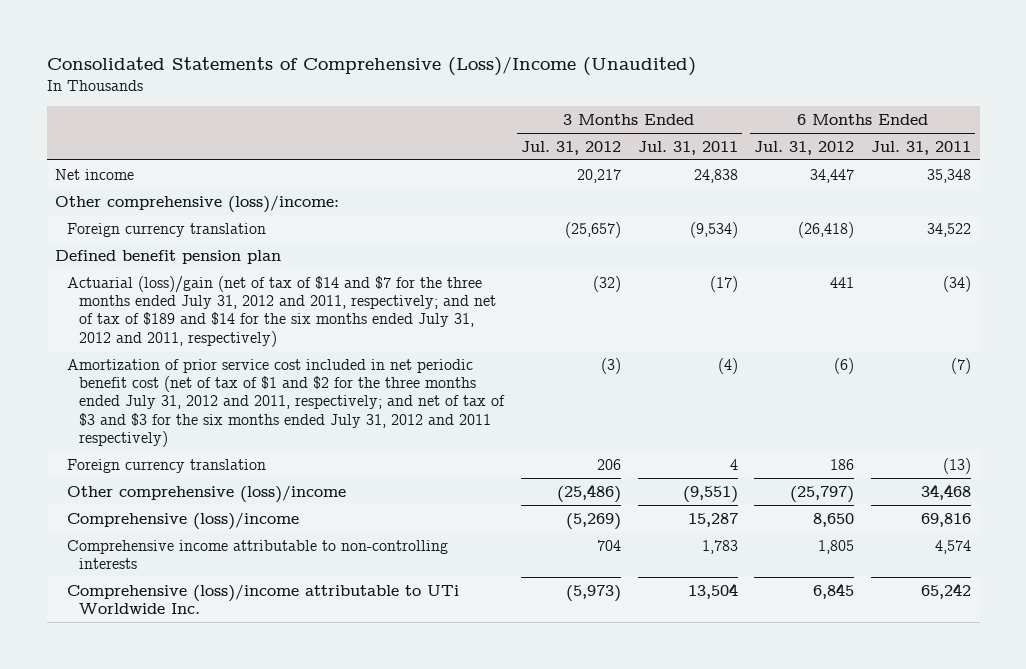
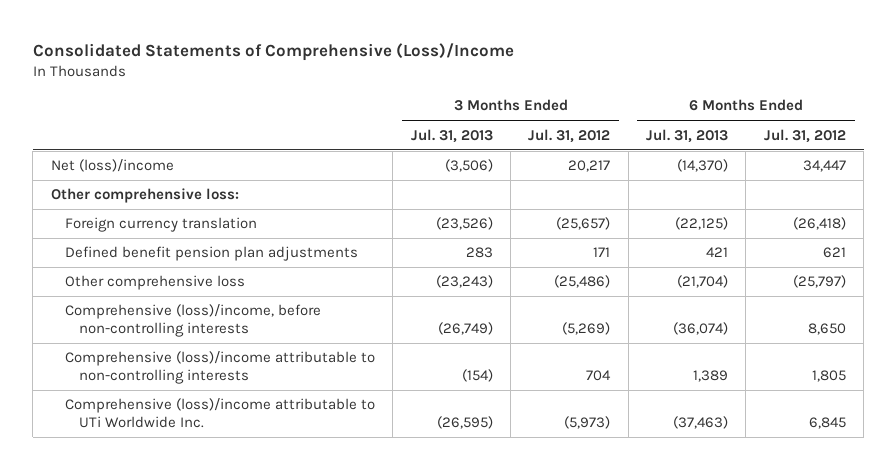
- Consolidated Statements of Comprehensive (Loss)/Income (Unaudited)
+ Consolidated Statements of Comprehensive (Loss)/Income
- | 3 Months Ended Jul. 31, 2012 | 3 Months Ended Jul. 31, 2011 | 6 Months Ended Jul. 31, 2012 | 6 Months Ended Jul. 31, 2011
+ | 3 Months Ended Jul. 31, 2013 | 3 Months Ended Jul. 31, 2012 | 6 Months Ended Jul. 31, 2013 | 6 Months Ended Jul. 31, 2012
- Net income | 20,217 | 24,838 | 34,447 | 35,348
- Other comprehensive (loss)/income:
+ Net (loss)/income | (3,506) | 20,217 | (14,370) | 34,447
+ Other comprehensive loss:
- Defined benefit pension plan
- Actuarial (loss)/gain (net of tax of $14 and $7 for the three months ended July 31, 2012 and 2011, respectively; and net of tax of $189 and $14 for the six months ended July 31, 2012 and 2011, respectively) | (32) | (17) | 441 | (34)
- Amortization of prior service cost included in net periodic benefit cost (net of tax of $1 and $2 for the three months ended July 31, 2012 and 2011, respectively; and net of tax of $3 and $3 for the six months ended July 31, 2012 and 2011 respectively) | (3) | (4) | (6) | (7)
- Foreign currency translation | 206 | 4 | 186 | (13)
- Other comprehensive (loss)/income | (25,486) | (9,551) | (25,797) | 34,468
- Comprehensive (loss)/income | (5,269) | 15,287 | 8,650 | 69,816
- Comprehensive income attributable to non-controlling interests | 704 | 1,783 | 1,805 | 4,574
+ Defined benefit pension plan adjustments | 283 | 171 | 421 | 621
+ Other comprehensive loss | (23,243) | (25,486) | (21,704) | (25,797)
+ Comprehensive (loss)/income, before non-controlling interests | (26,749) | (5,269) | (36,074) | 8,650
+ Comprehensive (loss)/income attributable to non-controlling interests | (154) | 704 | 1,389 | 1,805

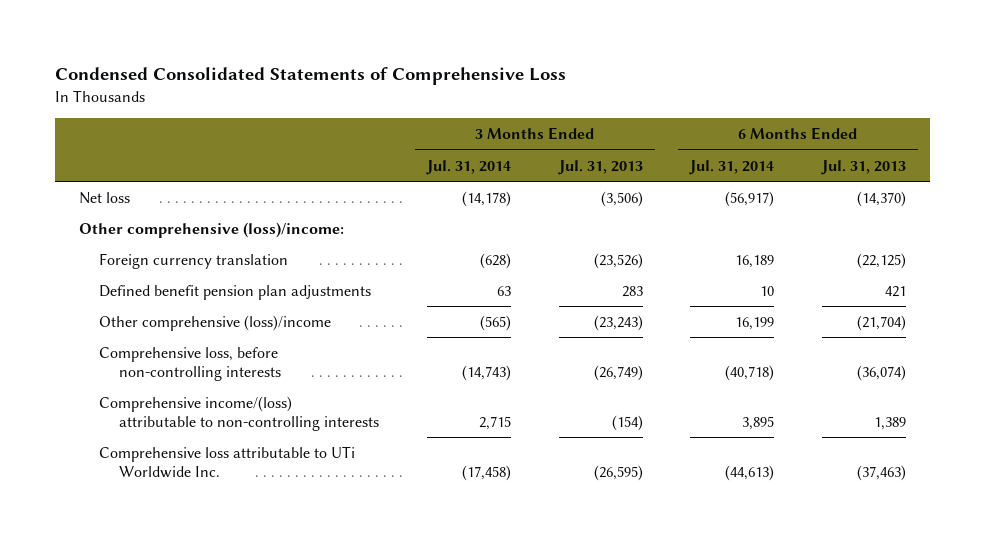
- Consolidated Statements of Comprehensive (Loss)/Income
+ Condensed Consolidated Statements of Comprehensive Loss
- | 3 Months Ended Jul. 31, 2013 | 3 Months Ended Jul. 31, 2012 | 6 Months Ended Jul. 31, 2013 | 6 Months Ended Jul. 31, 2012
+ | 3 Months Ended Jul. 31, 2014 | 3 Months Ended Jul. 31, 2013 | 6 Months Ended Jul. 31, 2014 | 6 Months Ended Jul. 31, 2013
- Net (loss)/income | (3,506) | 20,217 | (14,370) | 34,447
- Other comprehensive loss:
+ Net loss | (14,178) | (3,506) | (56,917) | (14,370)
+ Other comprehensive (loss)/income:
- Other comprehensive loss | (23,243) | (25,486) | (21,704) | (25,797)
- Comprehensive (loss)/income, before non-controlling interests | (26,749) | (5,269) | (36,074) | 8,650
- Comprehensive (loss)/income attributable to non-controlling interests | (154) | 704 | 1,389 | 1,805
- Comprehensive (loss)/income attributable to UTi Worldwide Inc. | (26,595) | (5,973) | (37,463) | 6,845
+ Other comprehensive (loss)/income | (565) | (23,243) | 16,199 | (21,704)
+ Comprehensive loss, before non-controlling interests | (14,743) | (26,749) | (40,718) | (36,074)
+ Comprehensive income/(loss) attributable to non-controlling interests | 2,715 | (154) | 3,895 | 1,389
+ Comprehensive loss attributable to UTi Worldwide Inc. | (17,458) | (26,595) | (44,613) | (37,463)

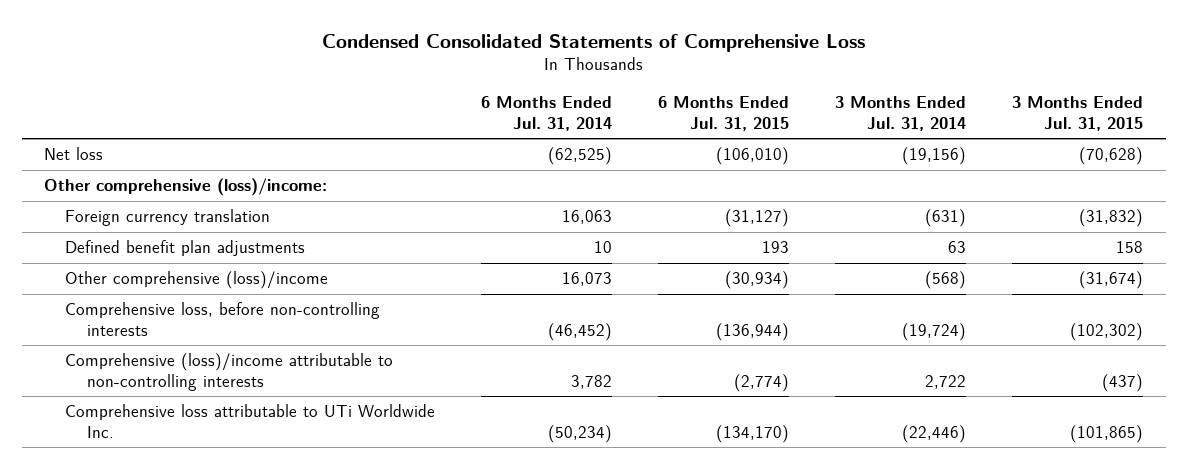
- | 3 Months Ended Jul. 31, 2014 | 3 Months Ended Jul. 31, 2013 | 6 Months Ended Jul. 31, 2014 | 6 Months Ended Jul. 31, 2013
+ | 6 Months Ended Jul. 31, 2014 | 6 Months Ended Jul. 31, 2015 | 3 Months Ended Jul. 31, 2014 | 3 Months Ended Jul. 31, 2015
- Net loss | (14,178) | (3,506) | (56,917) | (14,370)
+ Net loss | (62,525) | (106,010) | (19,156) | (70,628)
- Foreign currency translation | (628) | (23,526) | 16,189 | (22,125)
- Defined benefit pension plan adjustments | 63 | 283 | 10 | 421
- Other comprehensive (loss)/income | (565) | (23,243) | 16,199 | (21,704)
- Comprehensive loss, before non-controlling interests | (14,743) | (26,749) | (40,718) | (36,074)
- Comprehensive income/(loss) attributable to non-controlling interests | 2,715 | (154) | 3,895 | 1,389
- Comprehensive loss attributable to UTi Worldwide Inc. | (17,458) | (26,595) | (44,613) | (37,463)
+ Foreign currency translation | 16,063 | (31,127) | (631) | (31,832)
+ Defined benefit plan adjustments | 10 | 193 | 63 | 158
+ Other comprehensive (loss)/income | 16,073 | (30,934) | (568) | (31,674)
+ Comprehensive loss, before non-controlling interests | (46,452) | (136,944) | (19,724) | (102,302)
+ Comprehensive (loss)/income attributable to non-controlling interests | 3,782 | (2,774) | 2,722 | (437)
+ Comprehensive loss attributable to UTi Worldwide Inc. | (50,234) | (134,170) | (22,446) | (101,865)

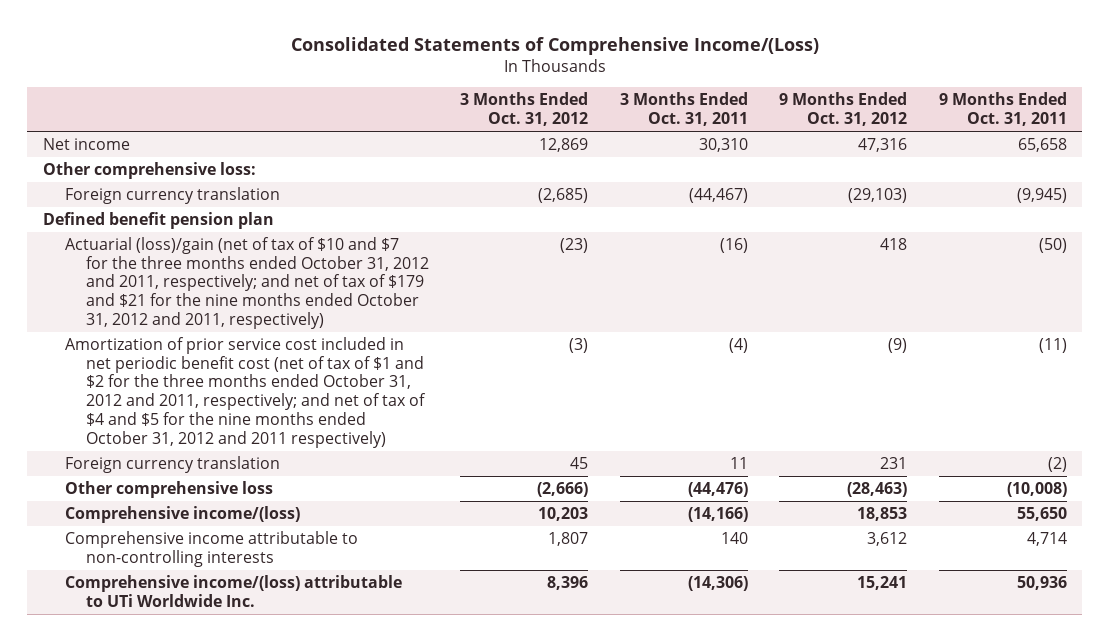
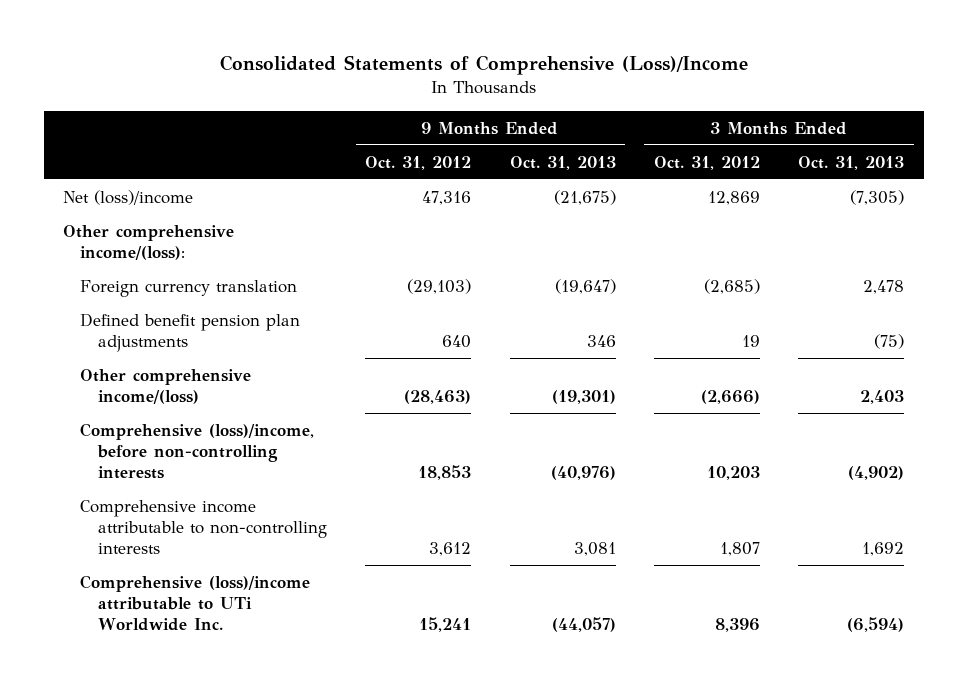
- Consolidated Statements of Comprehensive Income/(Loss)
+ Consolidated Statements of Comprehensive (Loss)/Income
- | 3 Months Ended Oct. 31, 2012 | 3 Months Ended Oct. 31, 2011 | 9 Months Ended Oct. 31, 2012 | 9 Months Ended Oct. 31, 2011
+ | 9 Months Ended Oct. 31, 2012 | 9 Months Ended Oct. 31, 2013 | 3 Months Ended Oct. 31, 2012 | 3 Months Ended Oct. 31, 2013
- Net income | 12,869 | 30,310 | 47,316 | 65,658
- Other comprehensive loss:
+ Net (loss)/income | 47,316 | (21,675) | 12,869 | (7,305)
+ Other comprehensive income/(loss):
- Defined benefit pension plan
- Actuarial (loss)/gain (net of tax of $10 and $7 for the three months ended October 31, 2012 and 2011, respectively; and net of tax of $179 and $21 for the nine months ended October 31, 2012 and 2011, respectively) | (23) | (16) | 418 | (50)
- Amortization of prior service cost included in net periodic benefit cost (net of tax of $1 and $2 for the three months ended October 31, 2012 and 2011, respectively; and net of tax of $4 and $5 for the nine months ended October 31, 2012 and 2011 respectively) | (3) | (4) | (9) | (11)
- Foreign currency translation | 45 | 11 | 231 | (2)
- Other comprehensive loss | (2,666) | (44,476) | (28,463) | (10,008)
- Comprehensive income/(loss) | 10,203 | (14,166) | 18,853 | 55,650
+ Defined benefit pension plan adjustments | 640 | 346 | 19 | (75)
+ Other comprehensive income/(loss) | (28,463) | (19,301) | (2,666) | 2,403
+ Comprehensive (loss)/income, before non-controlling interests | 18,853 | (40,976) | 10,203 | (4,902)
- Comprehensive income/(loss) attributable to UTi Worldwide Inc. | 8,396 | (14,306) | 15,241 | 50,936
+ Comprehensive (loss)/income attributable to UTi Worldwide Inc. | 15,241 | (44,057) | 8,396 | (6,594)

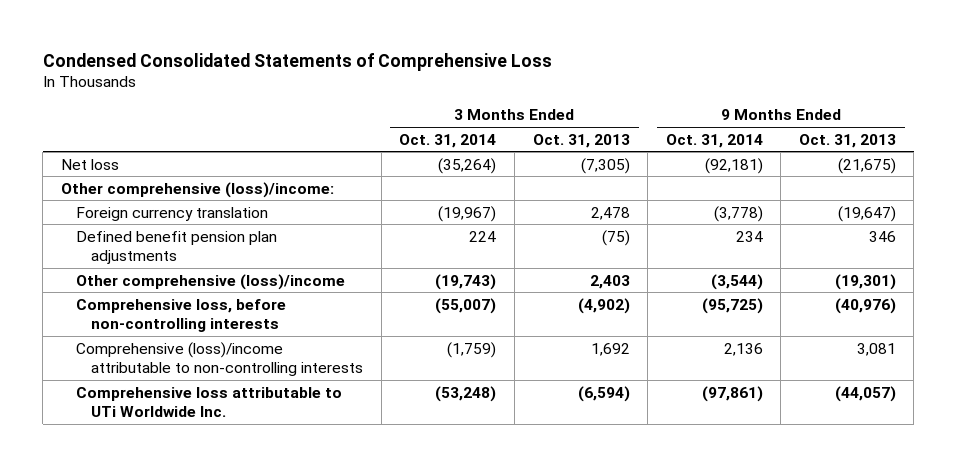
- Consolidated Statements of Comprehensive (Loss)/Income
+ Condensed Consolidated Statements of Comprehensive Loss
- | 9 Months Ended Oct. 31, 2012 | 9 Months Ended Oct. 31, 2013 | 3 Months Ended Oct. 31, 2012 | 3 Months Ended Oct. 31, 2013
+ | 3 Months Ended Oct. 31, 2014 | 3 Months Ended Oct. 31, 2013 | 9 Months Ended Oct. 31, 2014 | 9 Months Ended Oct. 31, 2013
- Net (loss)/income | 47,316 | (21,675) | 12,869 | (7,305)
- Other comprehensive income/(loss):
+ Net loss | (35,264) | (7,305) | (92,181) | (21,675)
+ Other comprehensive (loss)/income:
- Other comprehensive income/(loss) | (28,463) | (19,301) | (2,666) | 2,403
- Comprehensive (loss)/income, before non-controlling interests | 18,853 | (40,976) | 10,203 | (4,902)
- Comprehensive income attributable to non-controlling interests | 3,612 | 3,081 | 1,807 | 1,692
- Comprehensive (loss)/income attributable to UTi Worldwide Inc. | 15,241 | (44,057) | 8,396 | (6,594)
+ Other comprehensive (loss)/income | (19,743) | 2,403 | (3,544) | (19,301)
+ Comprehensive loss, before non-controlling interests | (55,007) | (4,902) | (95,725) | (40,976)
+ Comprehensive (loss)/income attributable to non-controlling interests | (1,759) | 1,692 | 2,136 | 3,081
+ Comprehensive loss attributable to UTi Worldwide Inc. | (53,248) | (6,594) | (97,861) | (44,057)

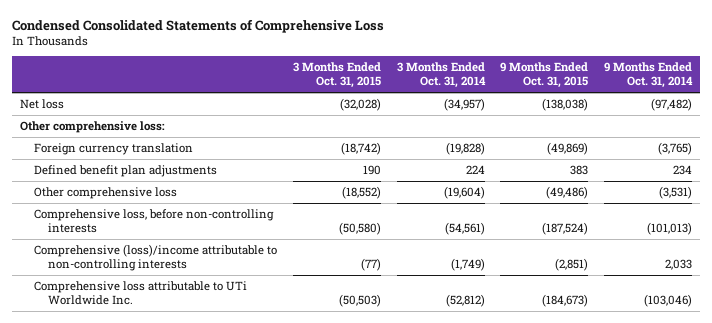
- | 3 Months Ended Oct. 31, 2014 | 3 Months Ended Oct. 31, 2013 | 9 Months Ended Oct. 31, 2014 | 9 Months Ended Oct. 31, 2013
+ | 3 Months Ended Oct. 31, 2015 | 3 Months Ended Oct. 31, 2014 | 9 Months Ended Oct. 31, 2015 | 9 Months Ended Oct. 31, 2014
- Net loss | (35,264) | (7,305) | (92,181) | (21,675)
- Other comprehensive (loss)/income:
- Foreign currency translation | (19,967) | 2,478 | (3,778) | (19,647)
- Defined benefit pension plan adjustments | 224 | (75) | 234 | 346
- Other comprehensive (loss)/income | (19,743) | 2,403 | (3,544) | (19,301)
- Comprehensive loss, before non-controlling interests | (55,007) | (4,902) | (95,725) | (40,976)
- Comprehensive (loss)/income attributable to non-controlling interests | (1,759) | 1,692 | 2,136 | 3,081
- Comprehensive loss attributable to UTi Worldwide Inc. | (53,248) | (6,594) | (97,861) | (44,057)
+ Net loss | (32,028) | (34,957) | (138,038) | (97,482)
+ Other comprehensive loss:
+ Foreign currency translation | (18,742) | (19,828) | (49,869) | (3,765)
+ Defined benefit plan adjustments | 190 | 224 | 383 | 234
+ Other comprehensive loss | (18,552) | (19,604) | (49,486) | (3,531)
+ Comprehensive loss, before non-controlling interests | (50,580) | (54,561) | (187,524) | (101,013)
+ Comprehensive (loss)/income attributable to non-controlling interests | (77) | (1,749) | (2,851) | 2,033
+ Comprehensive loss attributable to UTi Worldwide Inc. | (50,503) | (52,812) | (184,673) | (103,046)

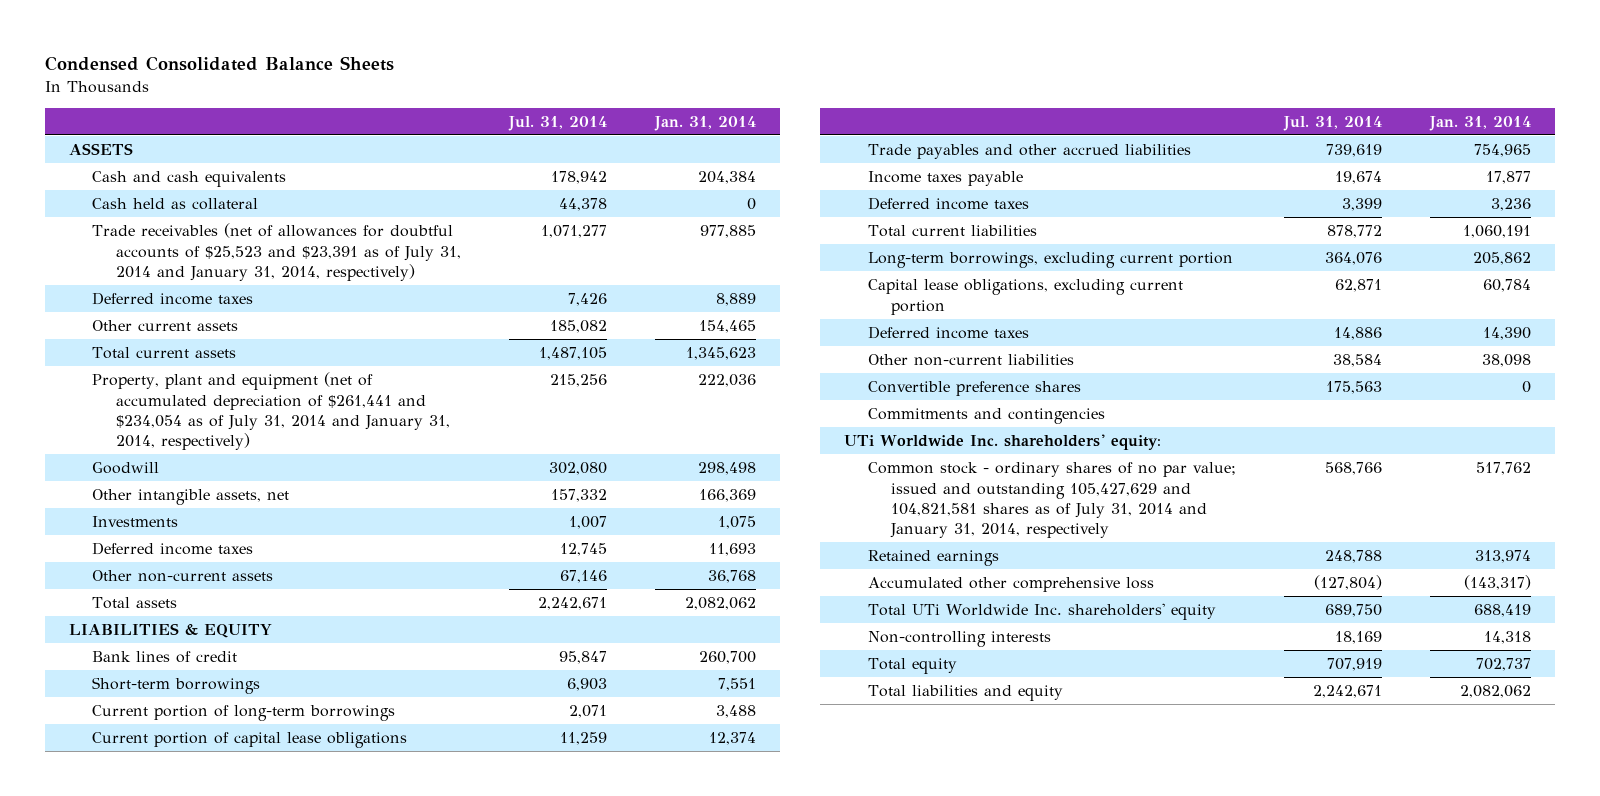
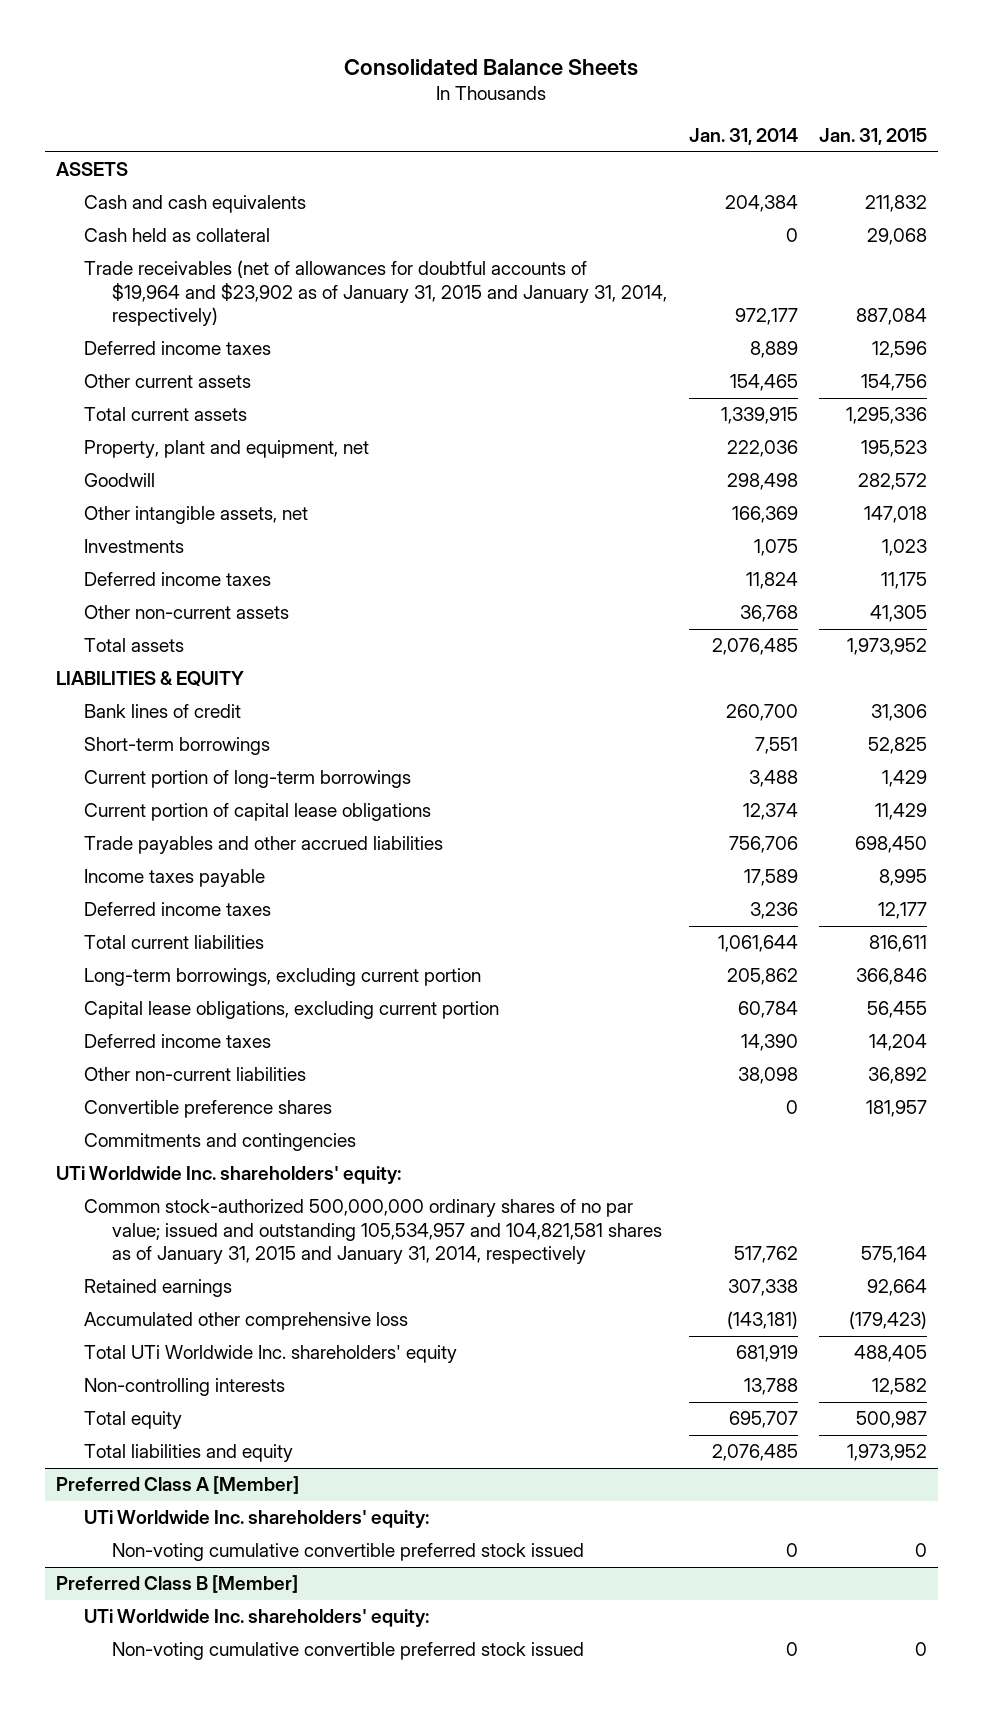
- Condensed Consolidated Balance Sheets
+ Consolidated Balance Sheets
- | Jul. 31, 2014 | Jan. 31, 2014
+ | Jan. 31, 2014 | Jan. 31, 2015
- Trade receivables (net of allowances for doubtful accounts of $25,523 and $23,391 as of July 31, 2014 and January 31, 2014, respectively) | 1,071,277 | 977,885
+ Trade receivables (net of allowances for doubtful accounts of $19,964 and $23,902 as of January 31, 2015 and January 31, 2014, respectively) | 972,177 | 887,084
- Total current assets | 1,487,105 | 1,345,623
- Property, plant and equipment (net of accumulated depreciation of $261,441 and $234,054 as of July 31, 2014 and January 31, 2014, respectively) | 215,256 | 222,036
+ Total current assets | 1,339,915 | 1,295,336
+ Property, plant and equipment, net | 222,036 | 195,523
- Deferred income taxes | 12,745 | 11,693
+ Deferred income taxes | 11,824 | 11,175
- Total assets | 2,242,671 | 2,082,062
+ Total assets | 2,076,485 | 1,973,952
- Trade payables and other accrued liabilities | 739,619 | 754,965
- Income taxes payable | 19,674 | 17,877
+ Trade payables and other accrued liabilities | 756,706 | 698,450
+ Income taxes payable | 17,589 | 8,995
- Total current liabilities | 878,772 | 1,060,191
+ Total current liabilities | 1,061,644 | 816,611
- Common stock - ordinary shares of no par value; issued and outstanding 105,427,629 and 104,821,581 shares as of July 31, 2014 and January 31, 2014, respectively | 568,766 | 517,762
- Retained earnings | 248,788 | 313,974
- Accumulated other comprehensive loss | (127,804) | (143,317)
- Total UTi Worldwide Inc. shareholders' equity | 689,750 | 688,419
- Non-controlling interests | 18,169 | 14,318
- Total equity | 707,919 | 702,737
- Total liabilities and equity | 2,242,671 | 2,082,062
+ Common stock-authorized 500,000,000 ordinary shares of no par value; issued and outstanding 105,534,957 and 104,821,581 shares as of January 31, 2015 and January 31, 2014, respectively | 517,762 | 575,164
+ Retained earnings | 307,338 | 92,664
+ Accumulated other comprehensive loss | (143,181) | (179,423)
+ Total UTi Worldwide Inc. shareholders' equity | 681,919 | 488,405
+ Non-controlling interests | 13,788 | 12,582
+ Total equity | 695,707 | 500,987
+ Total liabilities and equity | 2,076,485 | 1,973,952
+ Preferred Class A [Member]
+ UTi Worldwide Inc. shareholders' equity:
+ Non-voting cumulative convertible preferred stock issued | 0 | 0
+ Preferred Class B [Member]
+ UTi Worldwide Inc. shareholders' equity:
+ Non-voting cumulative convertible preferred stock issued | 0 | 0

